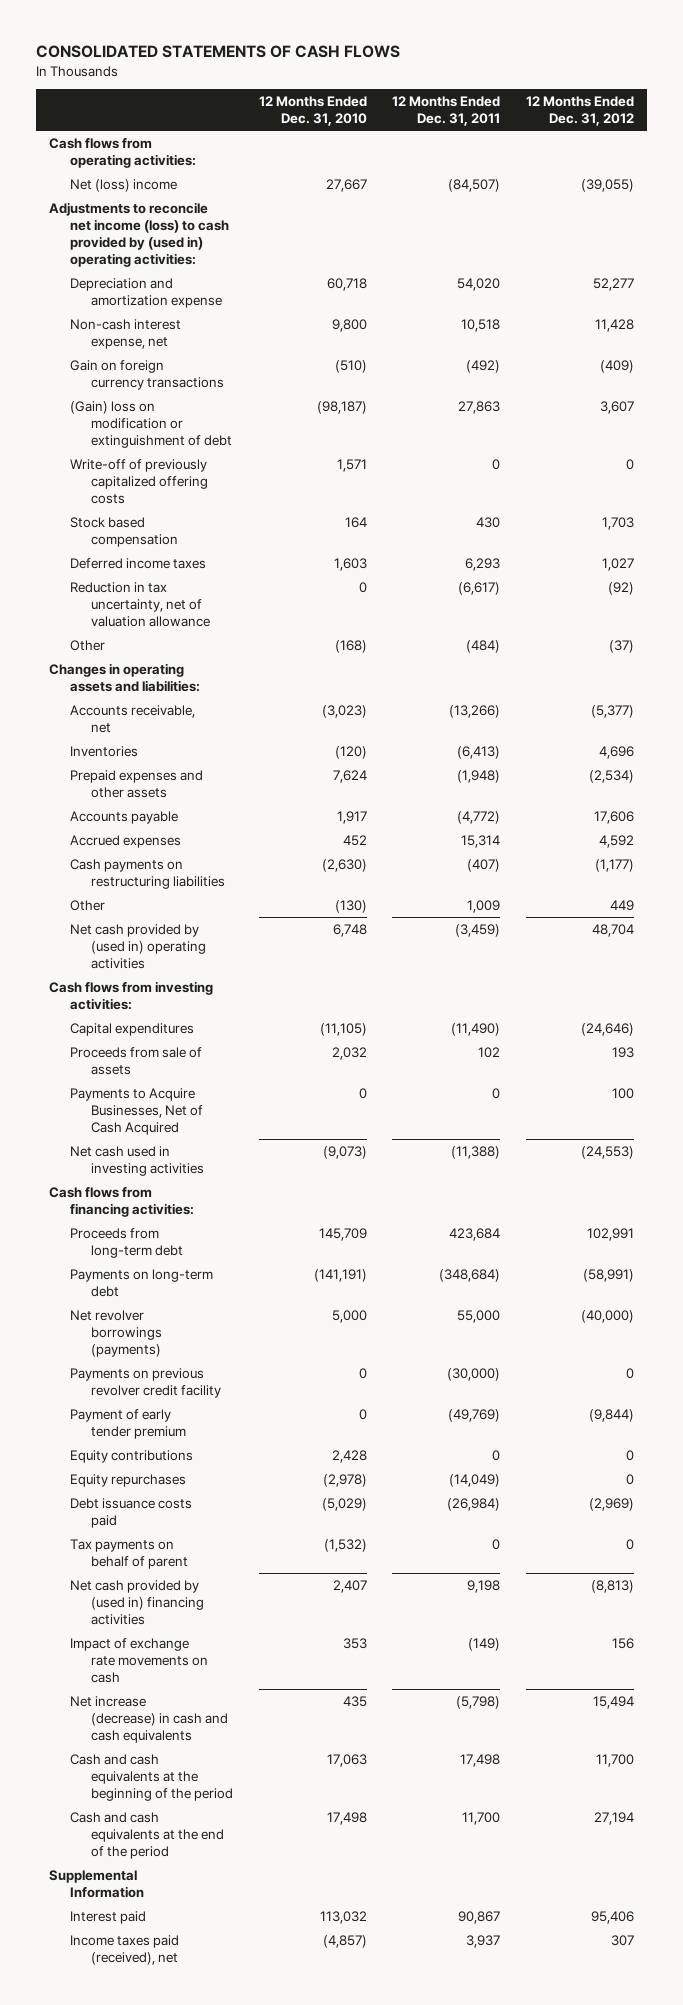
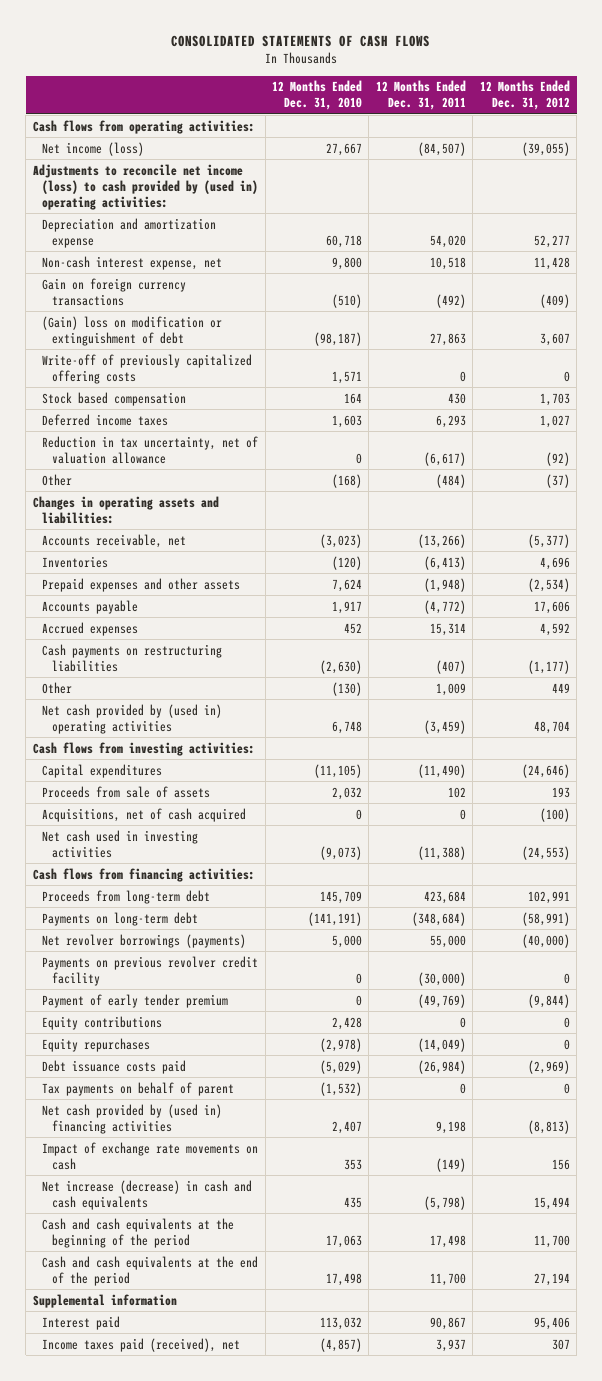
- Net (loss) income | 27,667 | (84,507) | (39,055)
+ Net income (loss) | 27,667 | (84,507) | (39,055)
- Payments to Acquire Businesses, Net of Cash Acquired | 0 | 0 | 100
+ Acquisitions, net of cash acquired | 0 | 0 | (100)
- Supplemental Information
+ Supplemental information

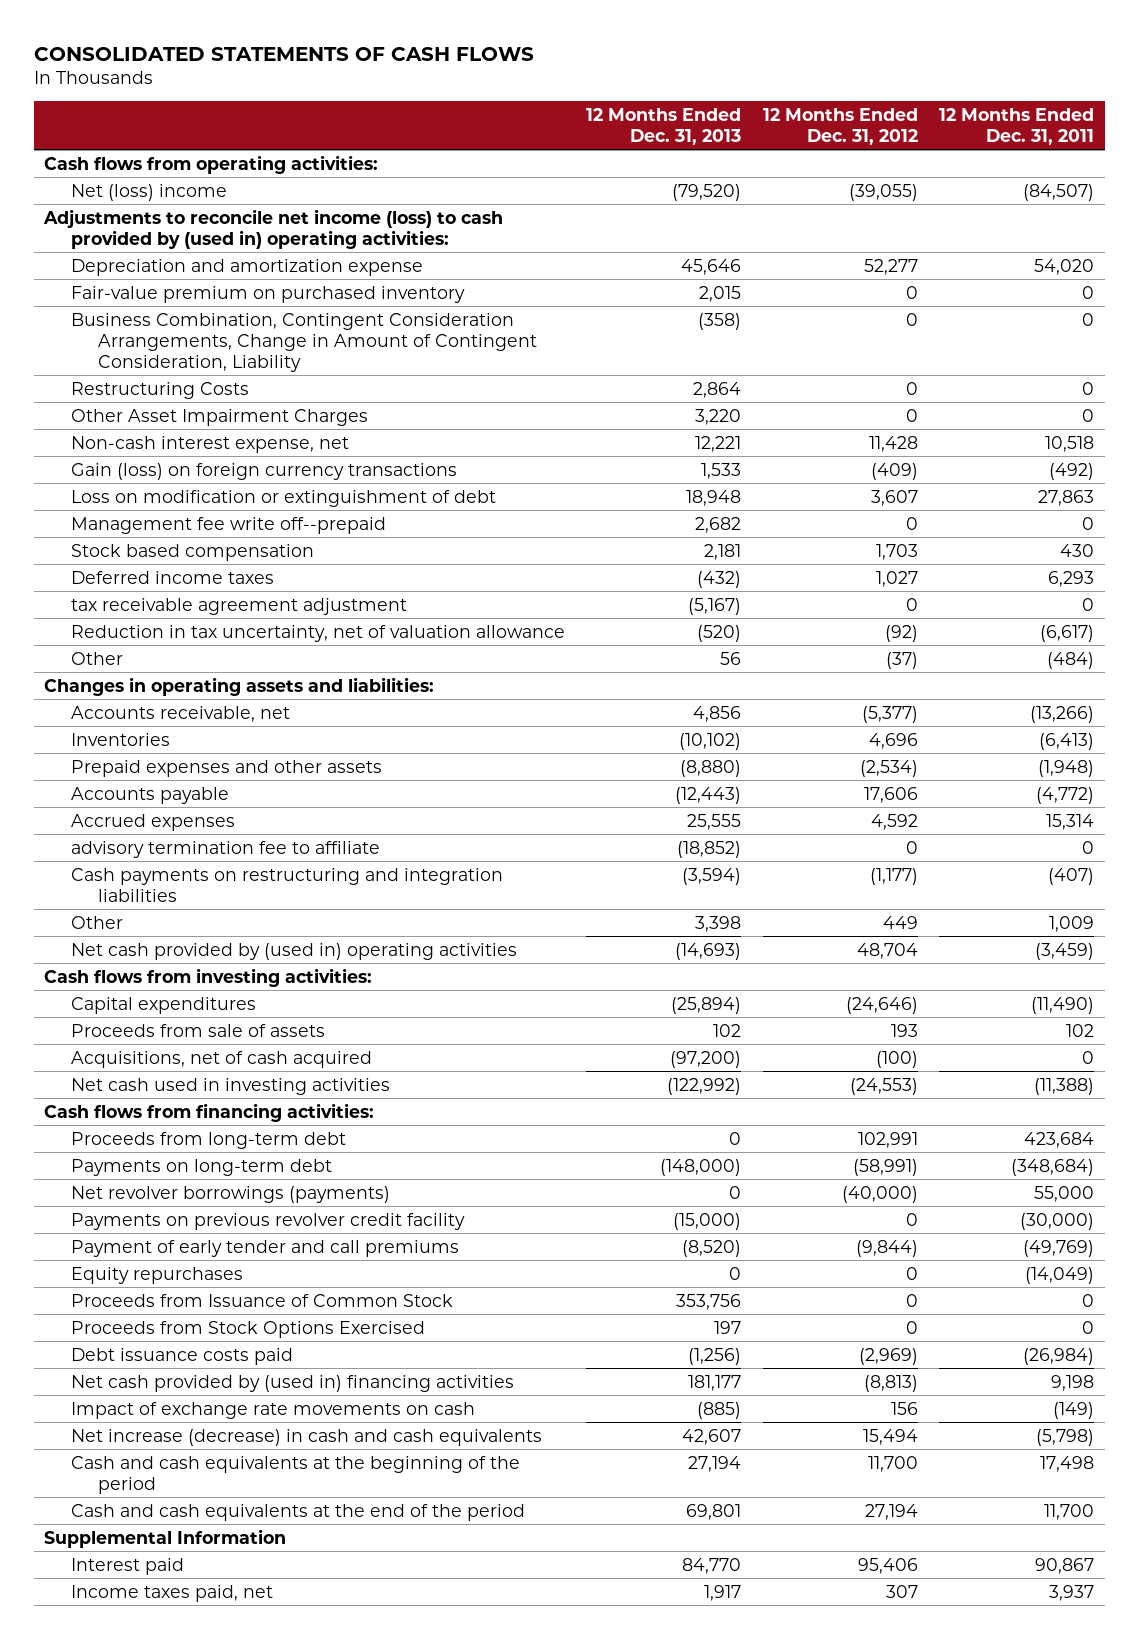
- | 12 Months Ended Dec. 31, 2010 | 12 Months Ended Dec. 31, 2011 | 12 Months Ended Dec. 31, 2012
+ | 12 Months Ended Dec. 31, 2013 | 12 Months Ended Dec. 31, 2012 | 12 Months Ended Dec. 31, 2011
- Net income (loss) | 27,667 | (84,507) | (39,055)
+ Net (loss) income | (79,520) | (39,055) | (84,507)
+ Fair-value premium on purchased inventory | 2,015 | 0 | 0
+ Business Combination, Contingent Consideration Arrangements, Change in Amount of Contingent Consideration, Liability | (358) | 0 | 0
+ Restructuring Costs | 2,864 | 0 | 0
+ Other Asset Impairment Charges | 3,220 | 0 | 0
- Gain on foreign currency transactions | (510) | (492) | (409)
- (Gain) loss on modification or extinguishment of debt | (98,187) | 27,863 | 3,607
- Write-off of previously capitalized offering costs | 1,571 | 0 | 0
+ Gain (loss) on foreign currency transactions | 1,533 | (409) | (492)
+ Loss on modification or extinguishment of debt | 18,948 | 3,607 | 27,863
+ Management fee write off--prepaid | 2,682 | 0 | 0
+ tax receivable agreement adjustment | (5,167) | 0 | 0
- Cash payments on restructuring liabilities | (2,630) | (407) | (1,177)
+ advisory termination fee to affiliate | (18,852) | 0 | 0
+ Cash payments on restructuring and integration liabilities | (3,594) | (1,177) | (407)
- Payment of early tender premium | 0 | (49,769) | (9,844)
- Equity contributions | 2,428 | 0 | 0
+ Payment of early tender and call premiums | (8,520) | (9,844) | (49,769)
+ Proceeds from Issuance of Common Stock | 353,756 | 0 | 0
+ Proceeds from Stock Options Exercised | 197 | 0 | 0
- Tax payments on behalf of parent | (1,532) | 0 | 0
- Supplemental information
+ Supplemental Information
- Income taxes paid (received), net | (4,857) | 3,937 | 307
+ Income taxes paid, net | 1,917 | 307 | 3,937

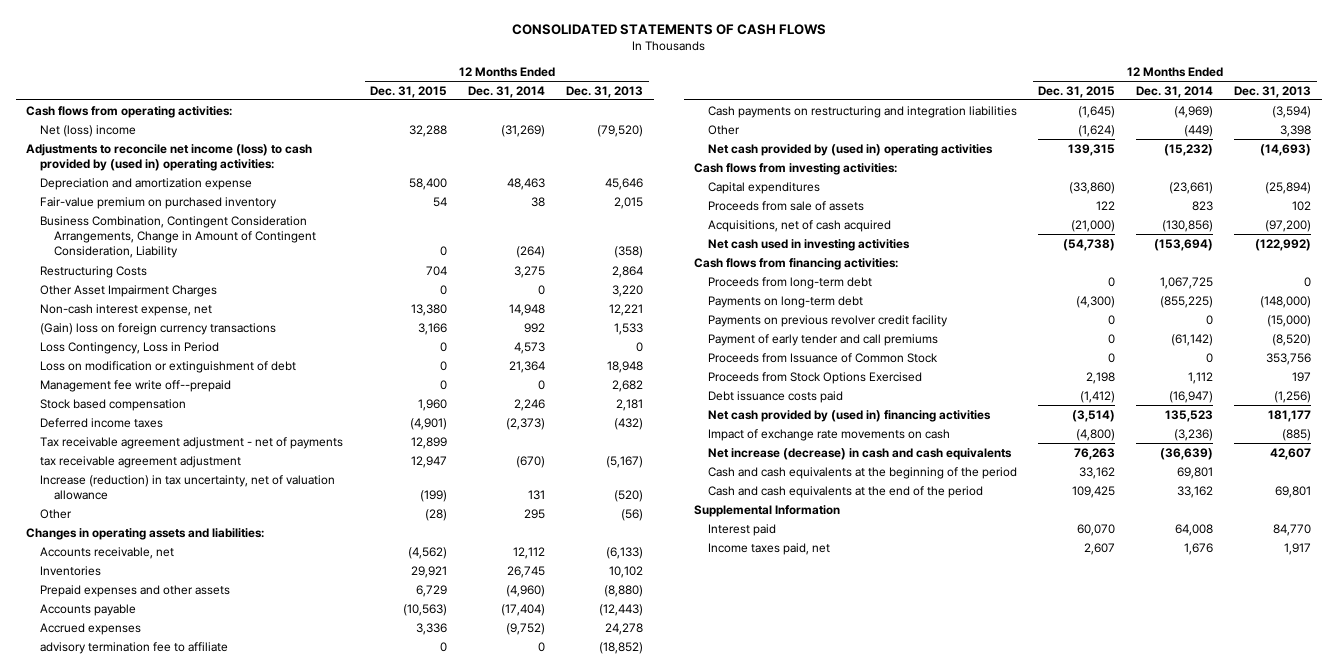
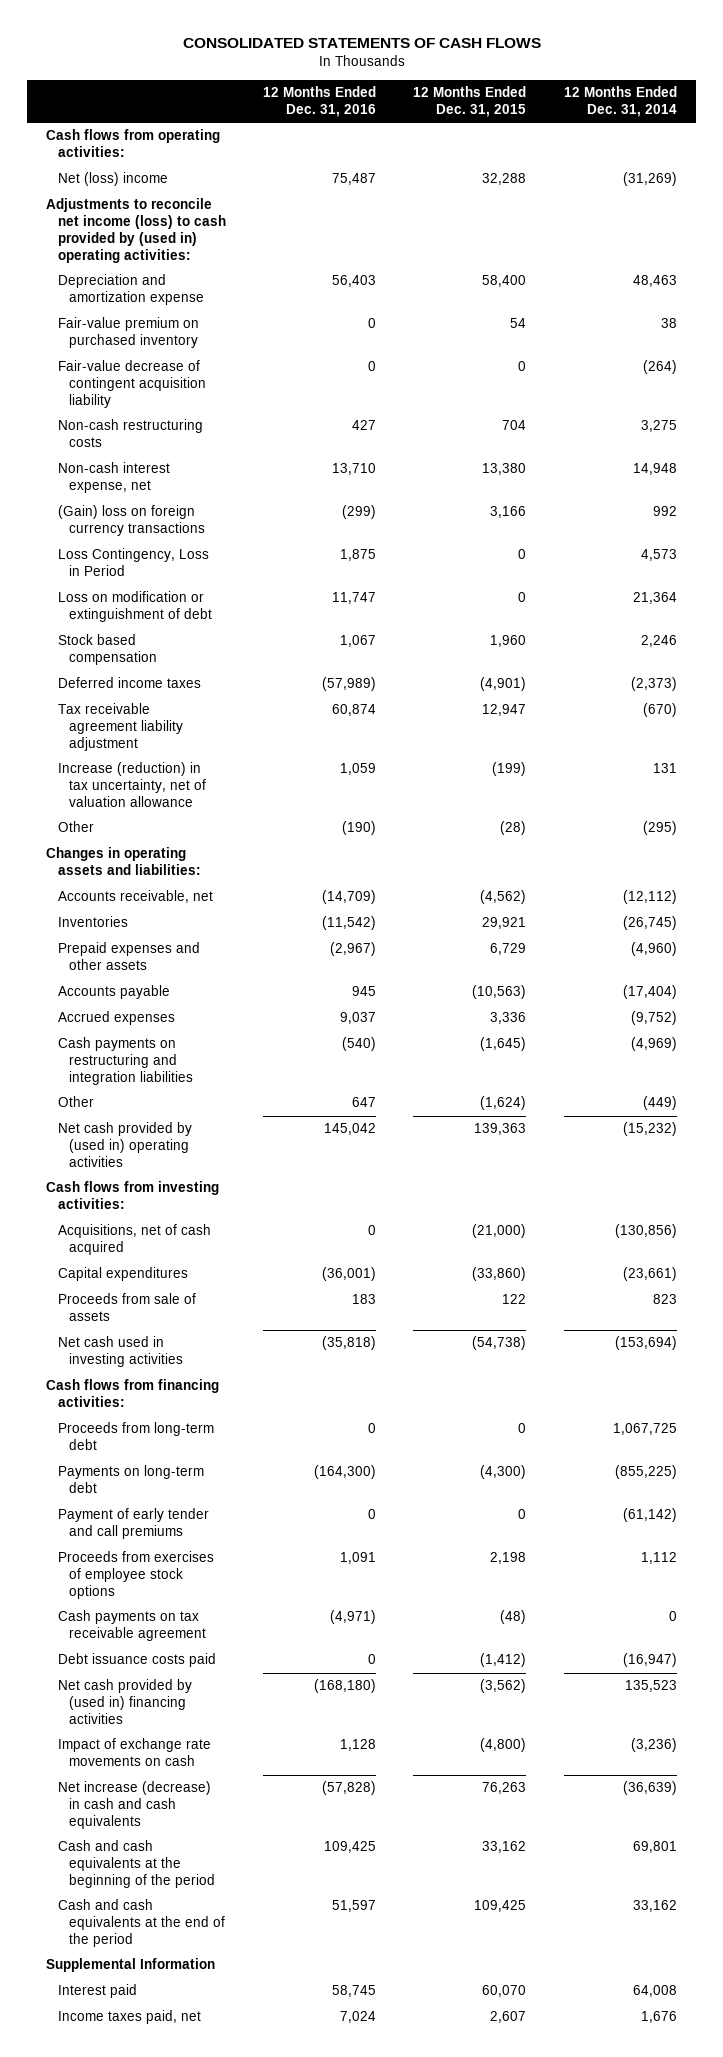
- | 12 Months Ended Dec. 31, 2015 | 12 Months Ended Dec. 31, 2014 | 12 Months Ended Dec. 31, 2013
+ | 12 Months Ended Dec. 31, 2016 | 12 Months Ended Dec. 31, 2015 | 12 Months Ended Dec. 31, 2014
- Business Combination, Contingent Consideration Arrangements, Change in Amount of Contingent Consideration, Liability | 0 | (264) | (358)
- Restructuring Costs | 704 | 3,275 | 2,864
- Other Asset Impairment Charges | 0 | 0 | 3,220
+ Fair-value decrease of contingent acquisition liability | 0 | 0 | (264)
+ Non-cash restructuring costs | 427 | 704 | 3,275
- Management fee write off--prepaid | 0 | 0 | 2,682
- Tax receivable agreement adjustment - net of payments | 12,899 | |
- tax receivable agreement adjustment | 12,947 | (670) | (5,167)
+ Tax receivable agreement liability adjustment | 60,874 | 12,947 | (670)
- Other | (28) | 295 | (56)
+ Other | (190) | (28) | (295)
- Accounts receivable, net | (4,562) | 12,112 | (6,133)
- Inventories | 29,921 | 26,745 | 10,102
+ Accounts receivable, net | (14,709) | (4,562) | (12,112)
+ Inventories | (11,542) | 29,921 | (26,745)
- advisory termination fee to affiliate | 0 | 0 | (18,852)
- Net cash provided by (used in) operating activities | 139,315 | (15,232) | (14,693)
+ Net cash provided by (used in) operating activities | 145,042 | 139,363 | (15,232)
moved up: Acquisitions, net of cash acquired | 0 | (21,000) | (130,856)
- Payments on previous revolver credit facility | 0 | 0 | (15,000)
- Proceeds from Issuance of Common Stock | 0 | 0 | 353,756
- Proceeds from Stock Options Exercised | 2,198 | 1,112 | 197
+ Proceeds from exercises of employee stock options | 1,091 | 2,198 | 1,112
+ Cash payments on tax receivable agreement | (4,971) | (48) | 0
- Net cash provided by (used in) financing activities | (3,514) | 135,523 | 181,177
+ Net cash provided by (used in) financing activities | (168,180) | (3,562) | 135,523

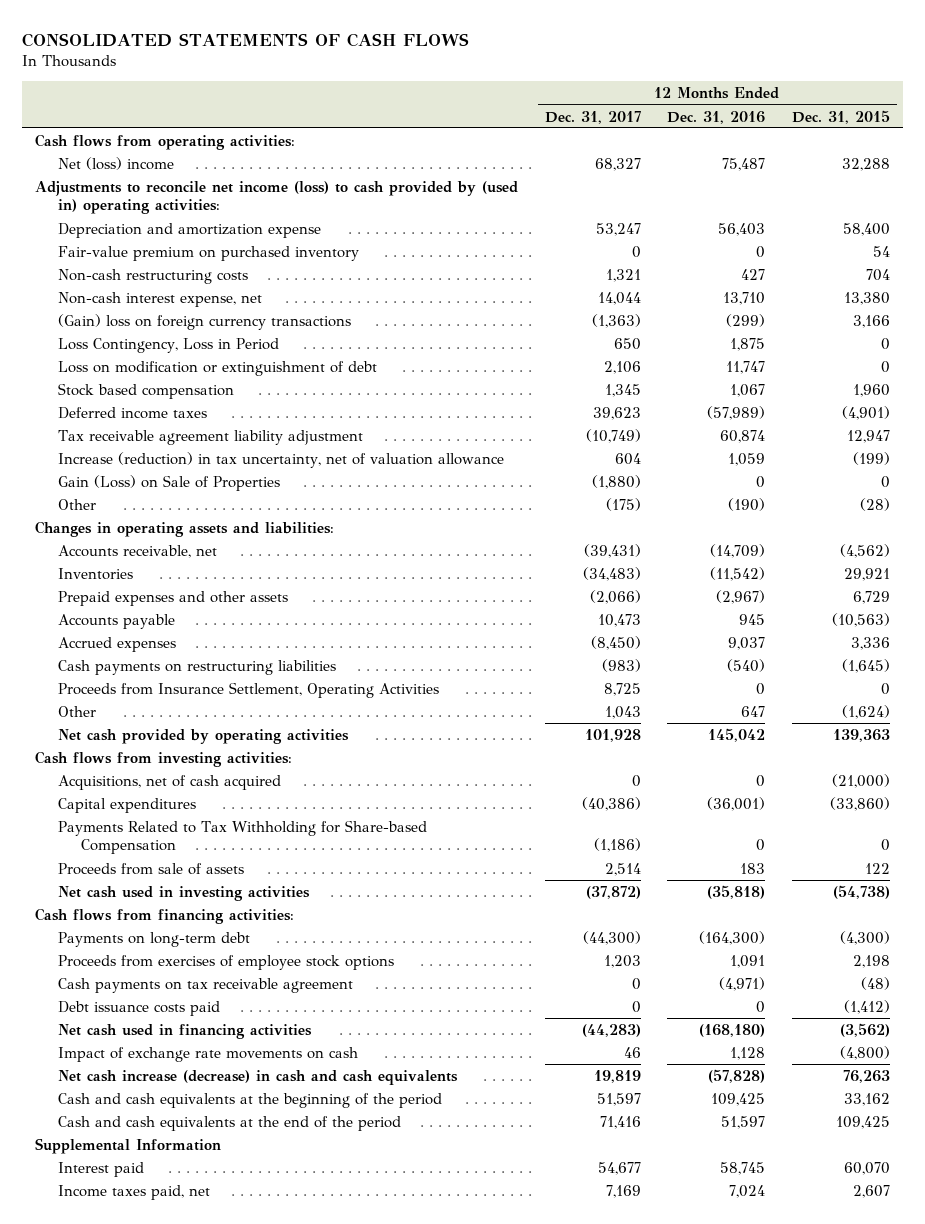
- | 12 Months Ended Dec. 31, 2016 | 12 Months Ended Dec. 31, 2015 | 12 Months Ended Dec. 31, 2014
+ | 12 Months Ended Dec. 31, 2017 | 12 Months Ended Dec. 31, 2016 | 12 Months Ended Dec. 31, 2015
- Fair-value decrease of contingent acquisition liability | 0 | 0 | (264)
+ Gain (Loss) on Sale of Properties | (1,880) | 0 | 0
- Cash payments on restructuring and integration liabilities | (540) | (1,645) | (4,969)
+ Cash payments on restructuring liabilities | (983) | (540) | (1,645)
+ Proceeds from Insurance Settlement, Operating Activities | 8,725 | 0 | 0
- Net cash provided by (used in) operating activities | 145,042 | 139,363 | (15,232)
+ Net cash provided by operating activities | 101,928 | 145,042 | 139,363
+ Payments Related to Tax Withholding for Share-based Compensation | (1,186) | 0 | 0
- Proceeds from long-term debt | 0 | 0 | 1,067,725
- Payment of early tender and call premiums | 0 | 0 | (61,142)
- Net cash provided by (used in) financing activities | (168,180) | (3,562) | 135,523
+ Net cash used in financing activities | (44,283) | (168,180) | (3,562)
- Net increase (decrease) in cash and cash equivalents | (57,828) | 76,263 | (36,639)
+ Net cash increase (decrease) in cash and cash equivalents | 19,819 | (57,828) | 76,263

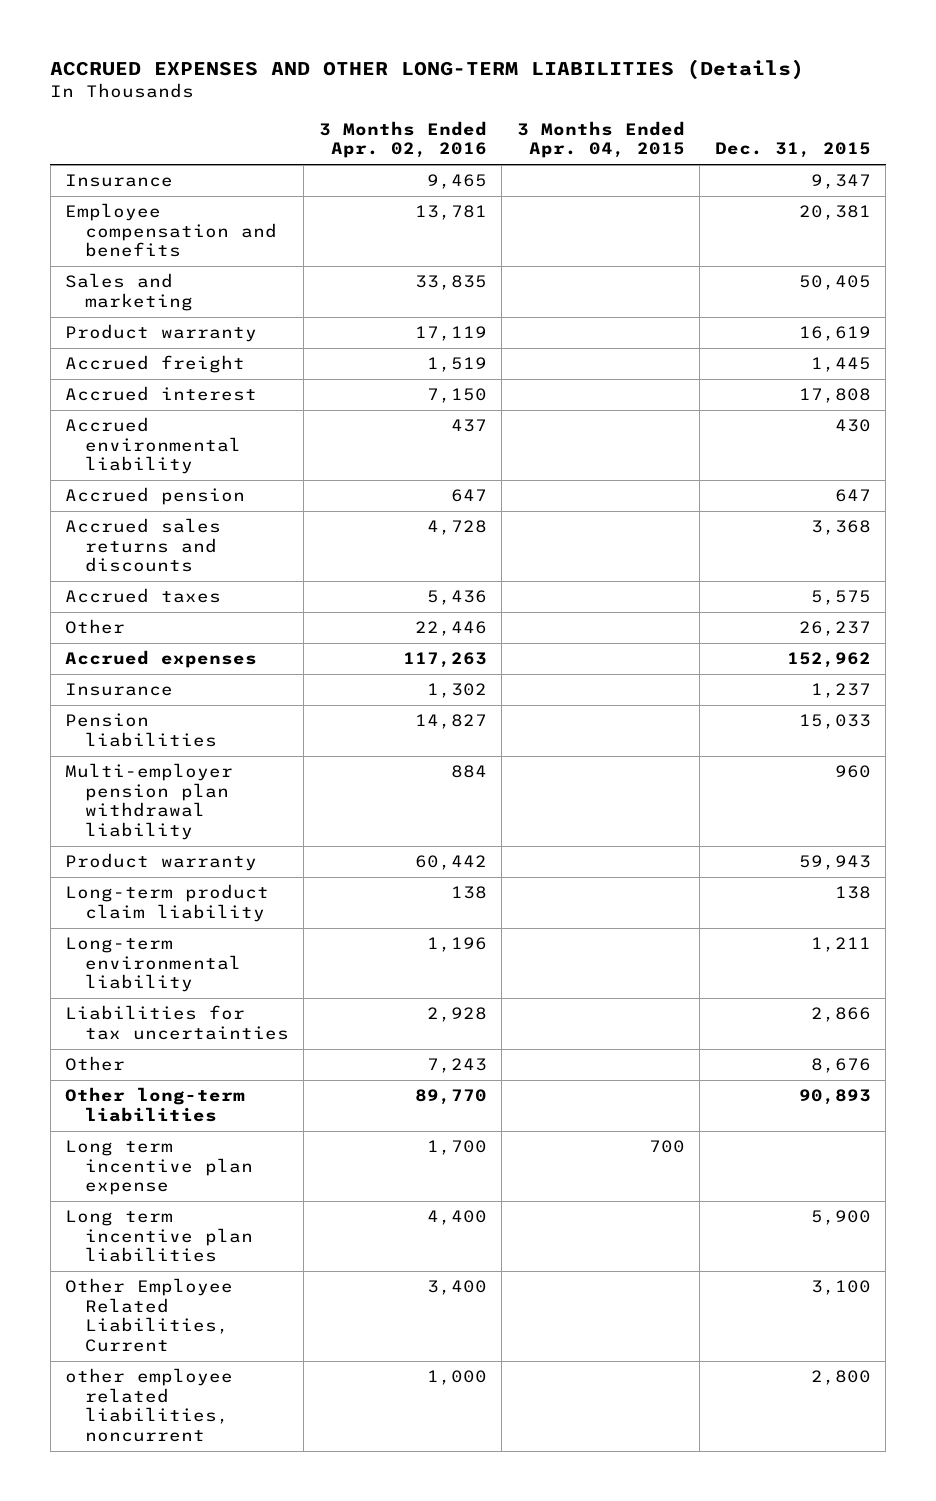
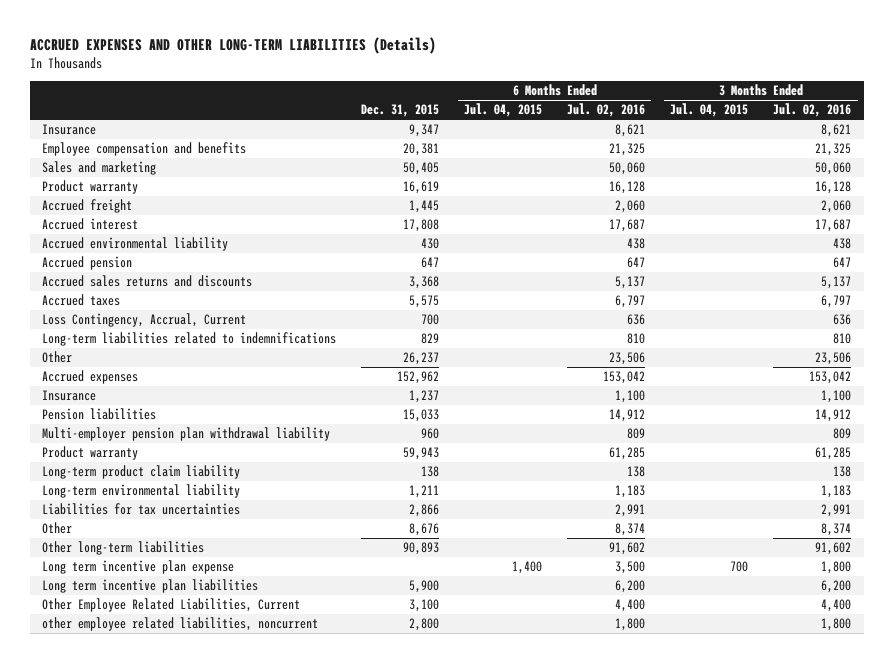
- | 3 Months Ended Apr. 02, 2016 | 3 Months Ended Apr. 04, 2015 | Dec. 31, 2015
+ | Dec. 31, 2015 | 6 Months Ended Jul. 04, 2015 | 6 Months Ended Jul. 02, 2016 | 3 Months Ended Jul. 04, 2015 | 3 Months Ended Jul. 02, 2016
+ Loss Contingency, Accrual, Current | 700 | | 636 | | 636
+ Long-term liabilities related to indemnifications | 829 | | 810 | | 810

